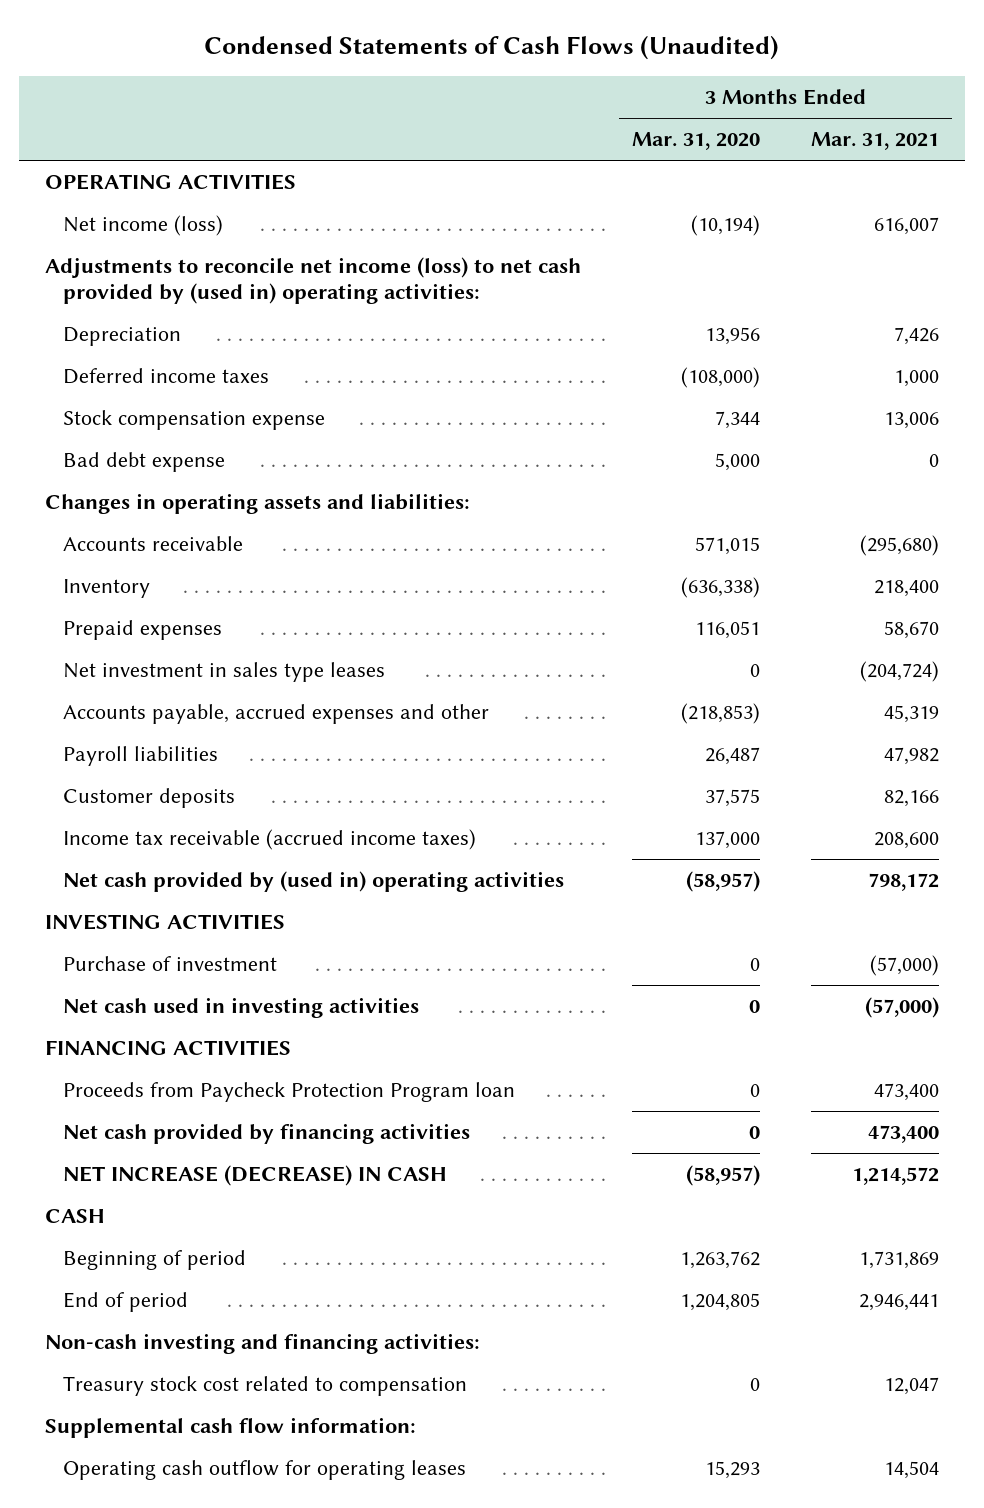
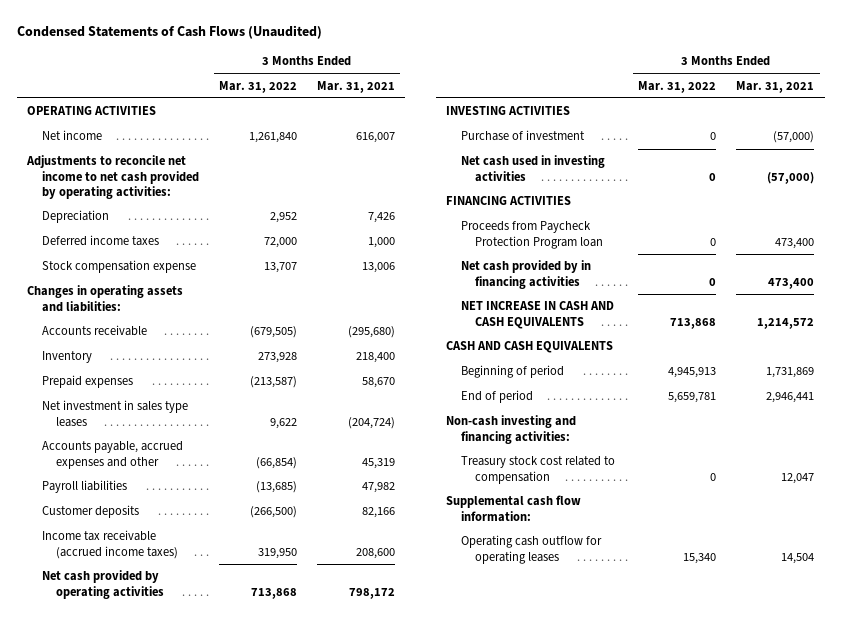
- | 3 Months Ended Mar. 31, 2020 | 3 Months Ended Mar. 31, 2021
+ | 3 Months Ended Mar. 31, 2022 | 3 Months Ended Mar. 31, 2021
- Net income (loss) | (10,194) | 616,007
- Adjustments to reconcile net income (loss) to net cash provided by (used in) operating activities:
+ Net income | 1,261,840 | 616,007
+ Adjustments to reconcile net income to net cash provided by operating activities:
- Bad debt expense | 5,000 | 0
- Net cash provided by (used in) operating activities | (58,957) | 798,172
+ Net cash provided by operating activities | 713,868 | 798,172
- Net cash provided by financing activities | 0 | 473,400
- NET INCREASE (DECREASE) IN CASH | (58,957) | 1,214,572
- CASH
+ Net cash provided by in financing activities | 0 | 473,400
+ NET INCREASE IN CASH AND CASH EQUIVALENTS | 713,868 | 1,214,572
+ CASH AND CASH EQUIVALENTS

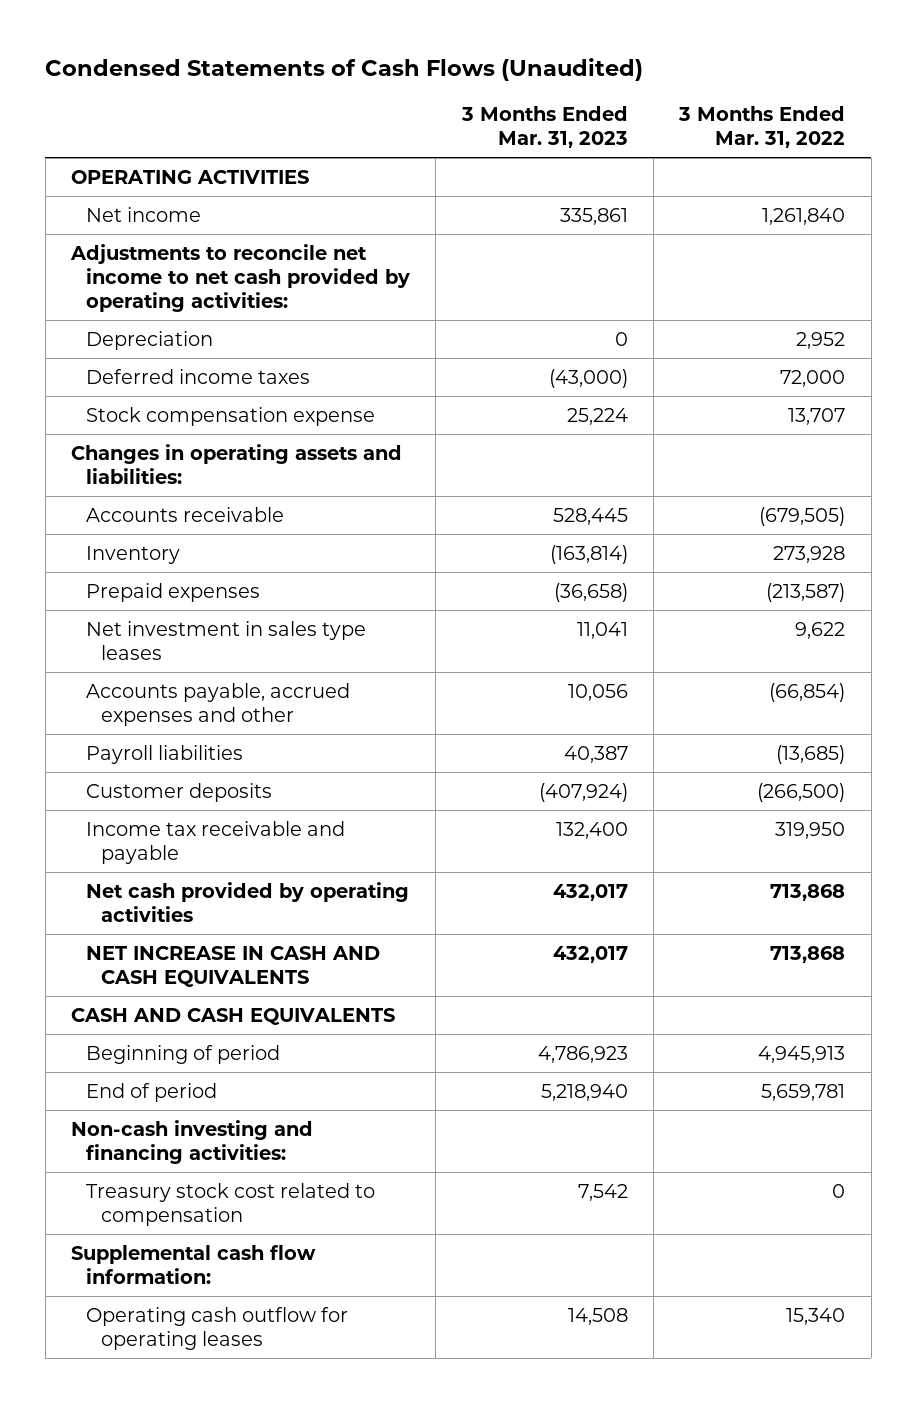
- | 3 Months Ended Mar. 31, 2022 | 3 Months Ended Mar. 31, 2021
+ | 3 Months Ended Mar. 31, 2023 | 3 Months Ended Mar. 31, 2022
- Income tax receivable (accrued income taxes) | 319,950 | 208,600
+ Income tax receivable and payable | 132,400 | 319,950
- INVESTING ACTIVITIES
- Purchase of investment | 0 | (57,000)
- Net cash used in investing activities | 0 | (57,000)
- FINANCING ACTIVITIES
- Proceeds from Paycheck Protection Program loan | 0 | 473,400
- Net cash provided by in financing activities | 0 | 473,400

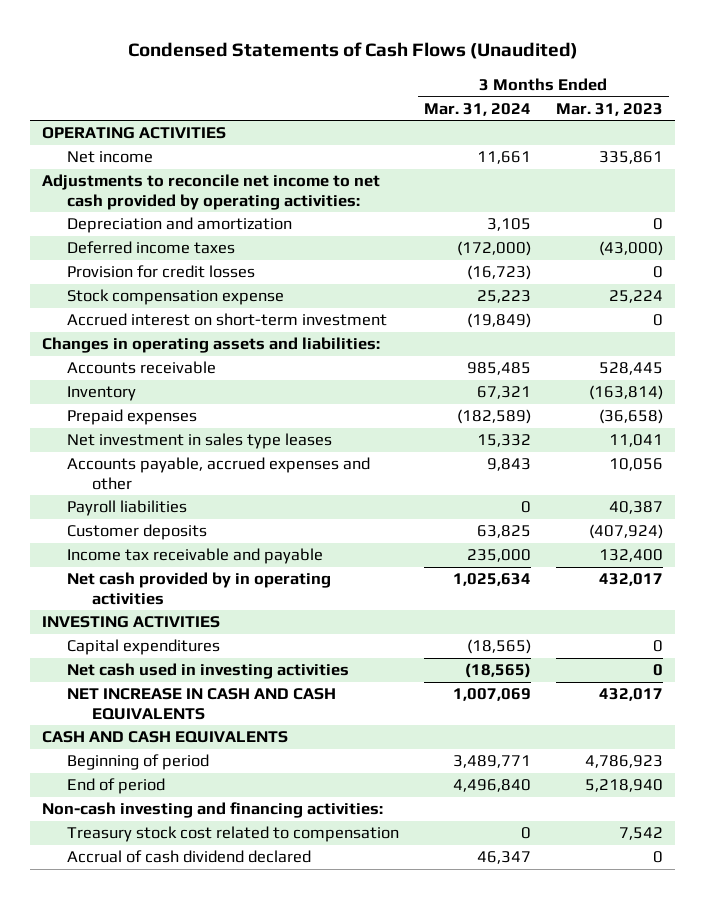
- | 3 Months Ended Mar. 31, 2023 | 3 Months Ended Mar. 31, 2022
+ | 3 Months Ended Mar. 31, 2024 | 3 Months Ended Mar. 31, 2023
- Depreciation | 0 | 2,952
+ Depreciation and amortization | 3,105 | 0
+ Provision for credit losses | (16,723) | 0
+ Accrued interest on short-term investment | (19,849) | 0
- Net cash provided by operating activities | 432,017 | 713,868
+ Net cash provided by in operating activities | 1,025,634 | 432,017
+ INVESTING ACTIVITIES
+ Capital expenditures | (18,565) | 0
+ Net cash used in investing activities | (18,565) | 0
- Supplemental cash flow information:
- Operating cash outflow for operating leases | 14,508 | 15,340
+ Accrual of cash dividend declared | 46,347 | 0

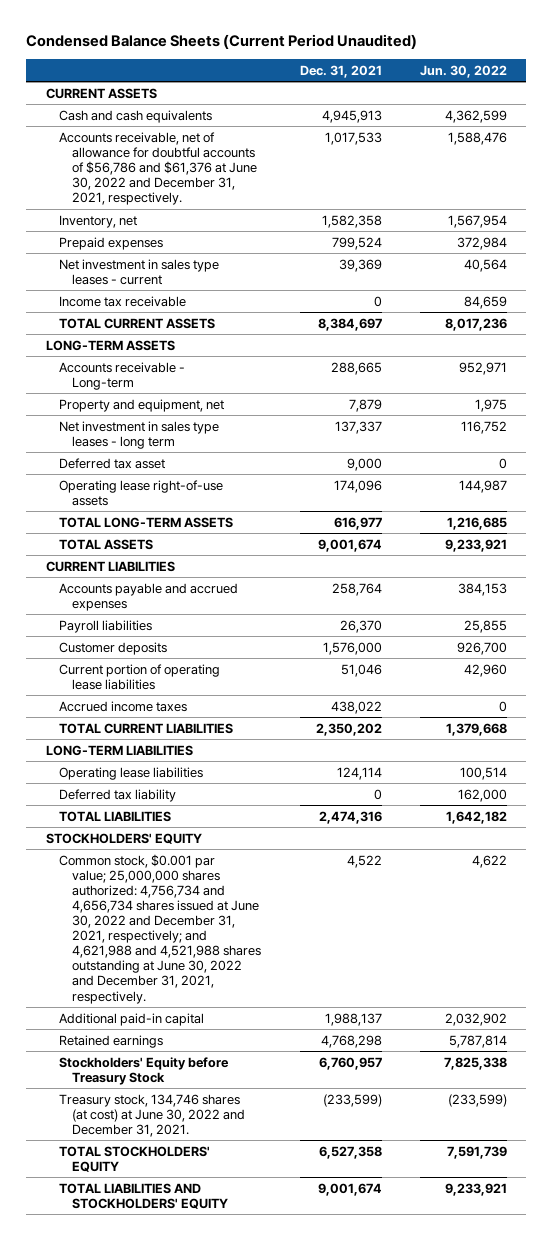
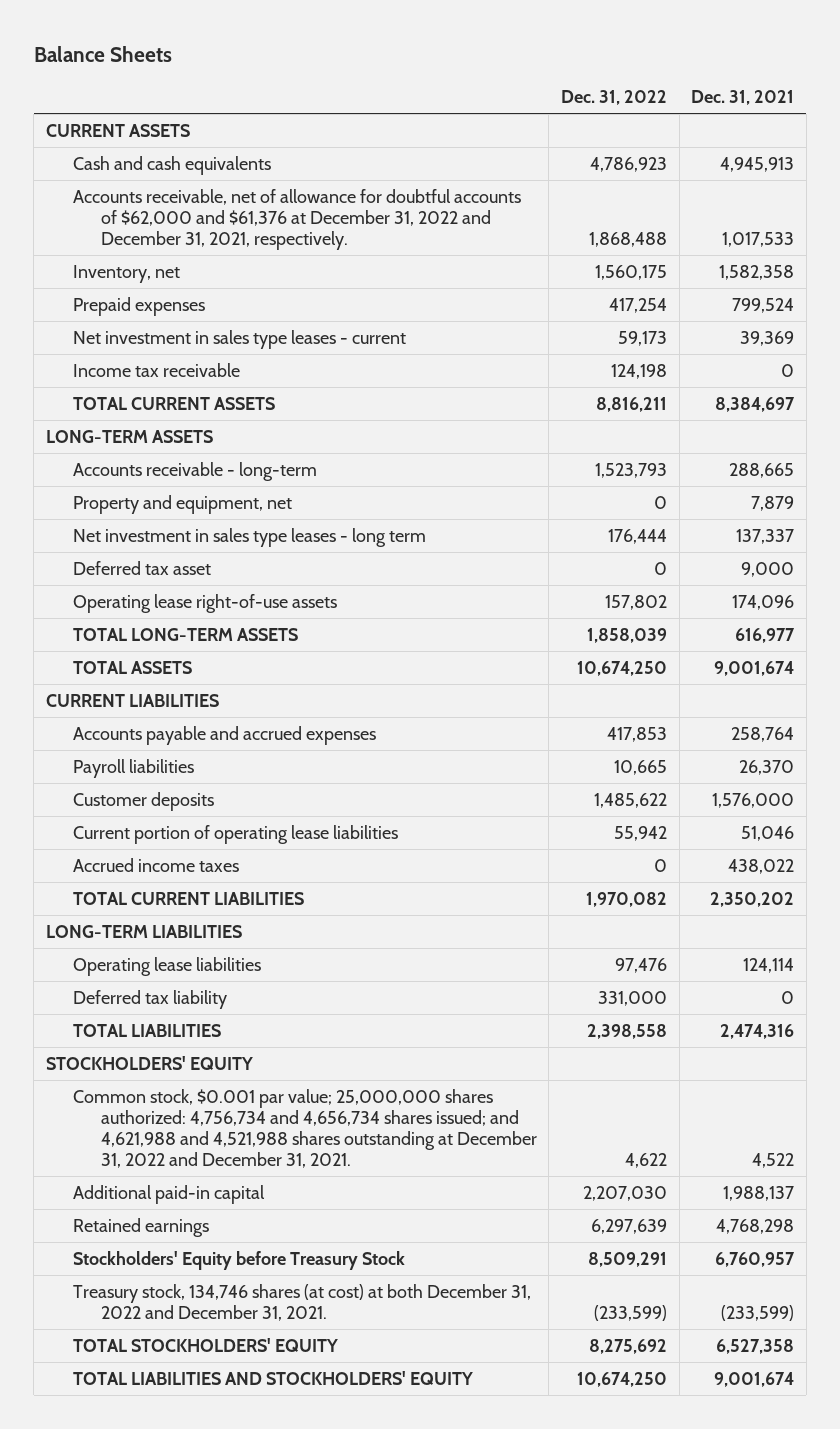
- Condensed Balance Sheets (Current Period Unaudited)
+ Balance Sheets
- | Dec. 31, 2021 | Jun. 30, 2022
+ | Dec. 31, 2022 | Dec. 31, 2021
- Accounts receivable, net of allowance for doubtful accounts of $56,786 and $61,376 at June 30, 2022 and December 31, 2021, respectively. | 1,017,533 | 1,588,476
+ Accounts receivable, net of allowance for doubtful accounts of $62,000 and $61,376 at December 31, 2022 and December 31, 2021, respectively. | 1,868,488 | 1,017,533
- Accounts receivable - Long-term | 288,665 | 952,971
+ Accounts receivable - long-term | 1,523,793 | 288,665
- Common stock, $0.001 par value; 25,000,000 shares authorized: 4,756,734 and 4,656,734 shares issued at June 30, 2022 and December 31, 2021, respectively; and 4,621,988 and 4,521,988 shares outstanding at June 30, 2022 and December 31, 2021, respectively. | 4,522 | 4,622
+ Common stock, $0.001 par value; 25,000,000 shares authorized: 4,756,734 and 4,656,734 shares issued; and 4,621,988 and 4,521,988 shares outstanding at December 31, 2022 and December 31, 2021. | 4,622 | 4,522
- Treasury stock, 134,746 shares (at cost) at June 30, 2022 and December 31, 2021. | (233,599) | (233,599)
+ Treasury stock, 134,746 shares (at cost) at both December 31, 2022 and December 31, 2021. | (233,599) | (233,599)

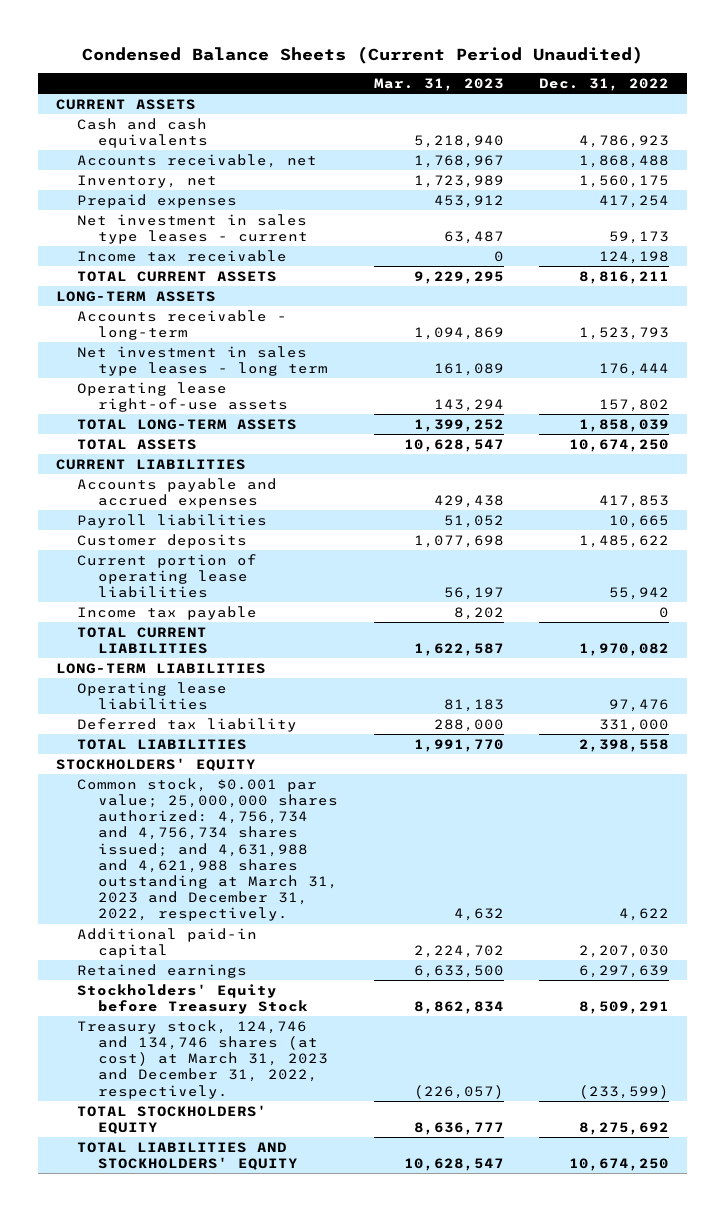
- Balance Sheets
+ Condensed Balance Sheets (Current Period Unaudited)
- | Dec. 31, 2022 | Dec. 31, 2021
+ | Mar. 31, 2023 | Dec. 31, 2022
- Accounts receivable, net of allowance for doubtful accounts of $62,000 and $61,376 at December 31, 2022 and December 31, 2021, respectively. | 1,868,488 | 1,017,533
+ Accounts receivable, net | 1,768,967 | 1,868,488
- Property and equipment, net | 0 | 7,879
- Deferred tax asset | 0 | 9,000
- Accrued income taxes | 0 | 438,022
+ Income tax payable | 8,202 | 0
- Common stock, $0.001 par value; 25,000,000 shares authorized: 4,756,734 and 4,656,734 shares issued; and 4,621,988 and 4,521,988 shares outstanding at December 31, 2022 and December 31, 2021. | 4,622 | 4,522
+ Common stock, $0.001 par value; 25,000,000 shares authorized: 4,756,734 and 4,756,734 shares issued; and 4,631,988 and 4,621,988 shares outstanding at March 31, 2023 and December 31, 2022, respectively. | 4,632 | 4,622
- Treasury stock, 134,746 shares (at cost) at both December 31, 2022 and December 31, 2021. | (233,599) | (233,599)
+ Treasury stock, 124,746 and 134,746 shares (at cost) at March 31, 2023 and December 31, 2022, respectively. | (226,057) | (233,599)

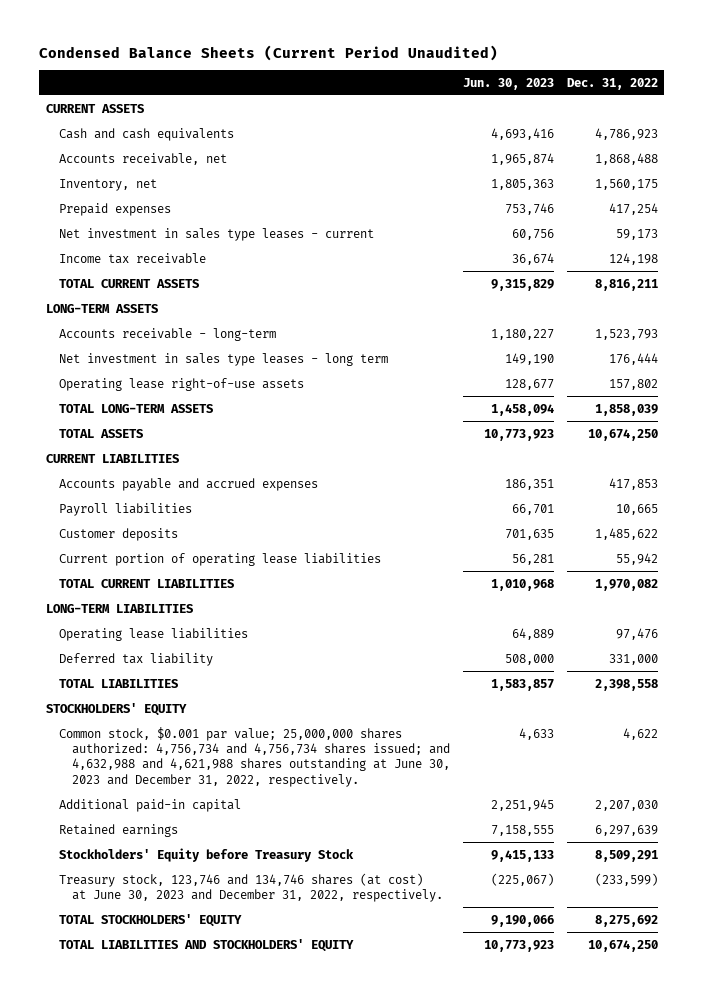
- | Mar. 31, 2023 | Dec. 31, 2022
+ | Jun. 30, 2023 | Dec. 31, 2022
- Income tax payable | 8,202 | 0
- Common stock, $0.001 par value; 25,000,000 shares authorized: 4,756,734 and 4,756,734 shares issued; and 4,631,988 and 4,621,988 shares outstanding at March 31, 2023 and December 31, 2022, respectively. | 4,632 | 4,622
+ Common stock, $0.001 par value; 25,000,000 shares authorized: 4,756,734 and 4,756,734 shares issued; and 4,632,988 and 4,621,988 shares outstanding at June 30, 2023 and December 31, 2022, respectively. | 4,633 | 4,622
- Treasury stock, 124,746 and 134,746 shares (at cost) at March 31, 2023 and December 31, 2022, respectively. | (226,057) | (233,599)
+ Treasury stock, 123,746 and 134,746 shares (at cost) at June 30, 2023 and December 31, 2022, respectively. | (225,067) | (233,599)

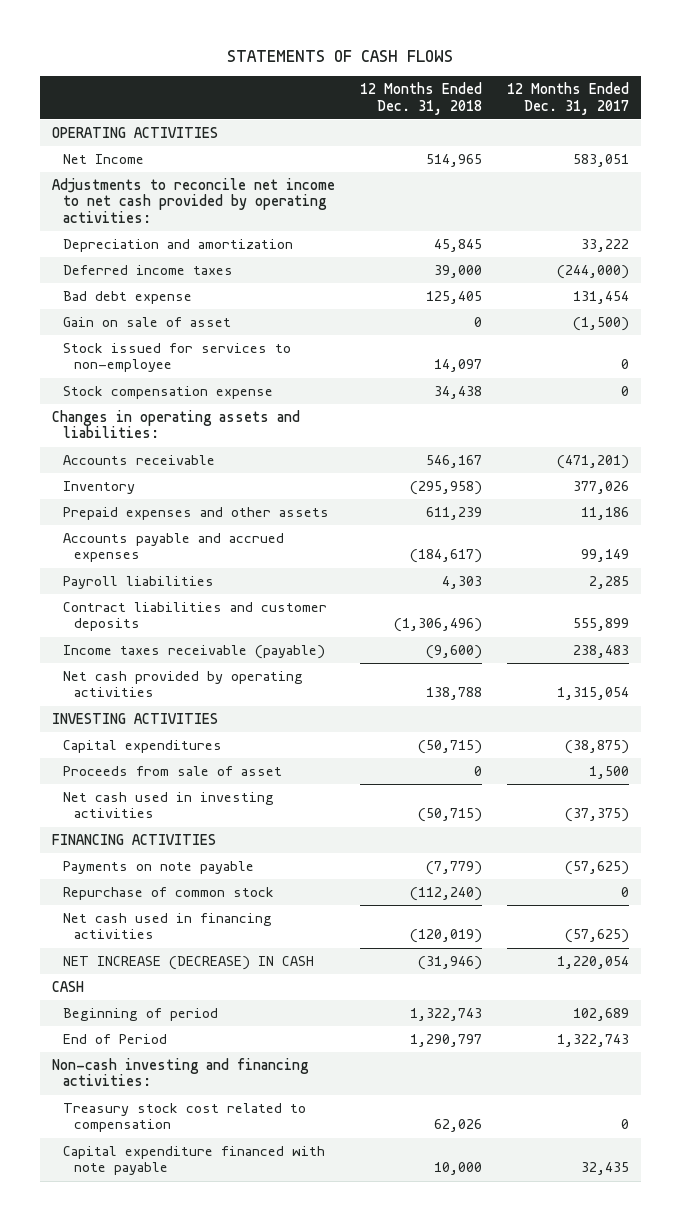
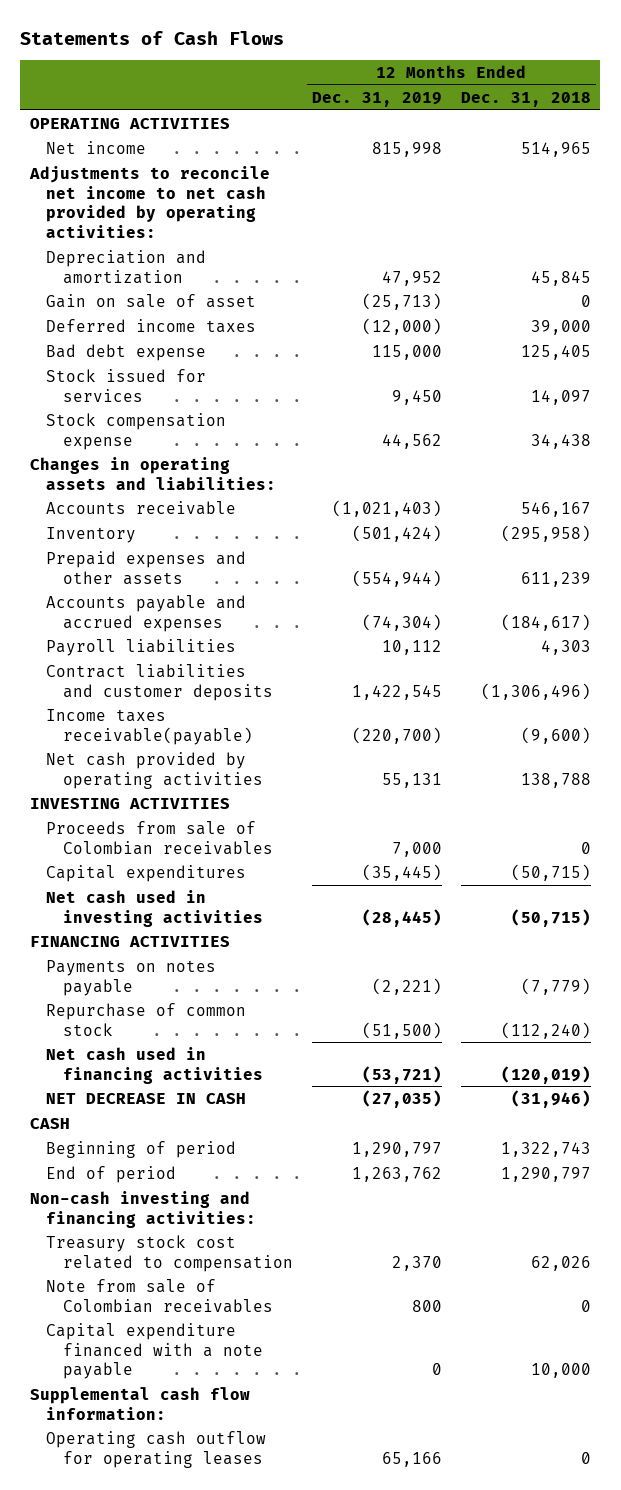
- STATEMENTS OF CASH FLOWS
+ Statements of Cash Flows
- | 12 Months Ended Dec. 31, 2018 | 12 Months Ended Dec. 31, 2017
+ | 12 Months Ended Dec. 31, 2019 | 12 Months Ended Dec. 31, 2018
- Net Income | 514,965 | 583,051
+ Net income | 815,998 | 514,965
moved up: Gain on sale of asset | (25,713) | 0
- Stock issued for services to non-employee | 14,097 | 0
+ Stock issued for services | 9,450 | 14,097
- Income taxes receivable (payable) | (9,600) | 238,483
+ Income taxes receivable(payable) | (220,700) | (9,600)
+ Proceeds from sale of Colombian receivables | 7,000 | 0
- Proceeds from sale of asset | 0 | 1,500
- Payments on note payable | (7,779) | (57,625)
+ Payments on notes payable | (2,221) | (7,779)
- NET INCREASE (DECREASE) IN CASH | (31,946) | 1,220,054
+ NET DECREASE IN CASH | (27,035) | (31,946)
- End of Period | 1,290,797 | 1,322,743
+ End of period | 1,263,762 | 1,290,797
- Capital expenditure financed with note payable | 10,000 | 32,435
+ Note from sale of Colombian receivables | 800 | 0
+ Capital expenditure financed with a note payable | 0 | 10,000
+ Supplemental cash flow information:
+ Operating cash outflow for operating leases | 65,166 | 0

